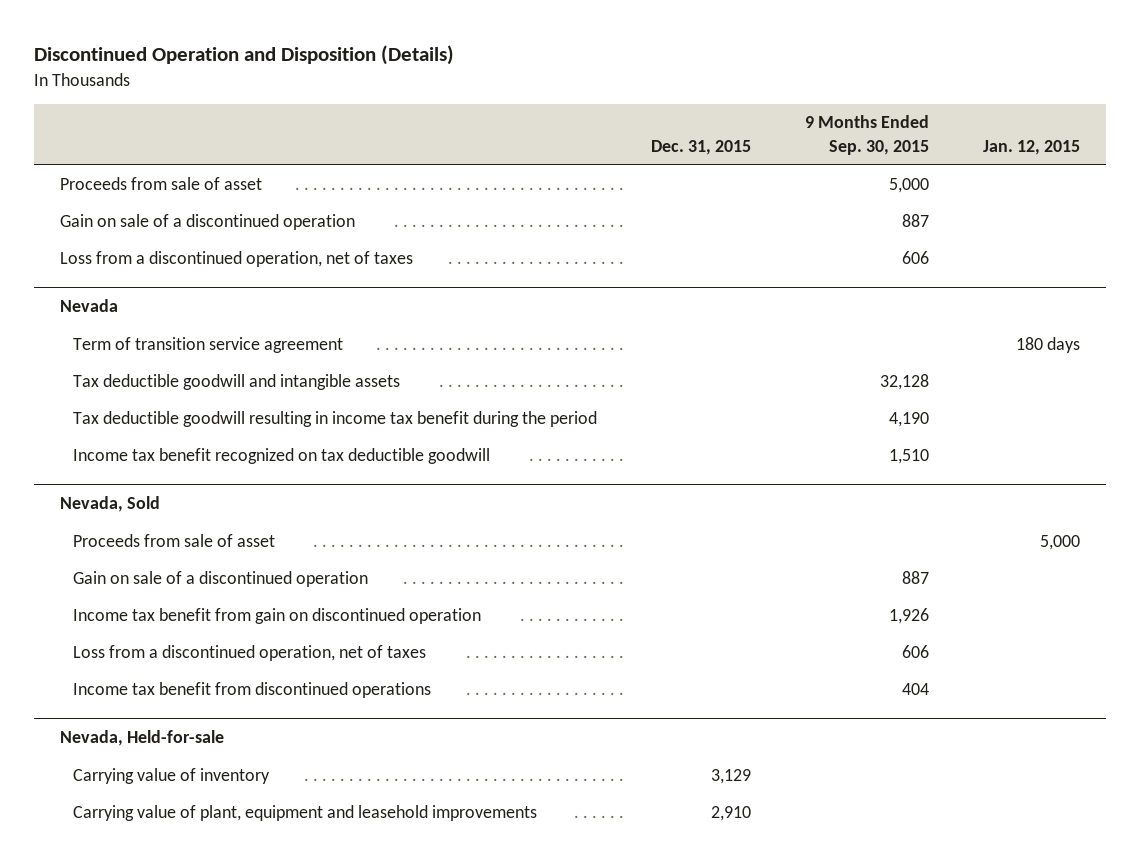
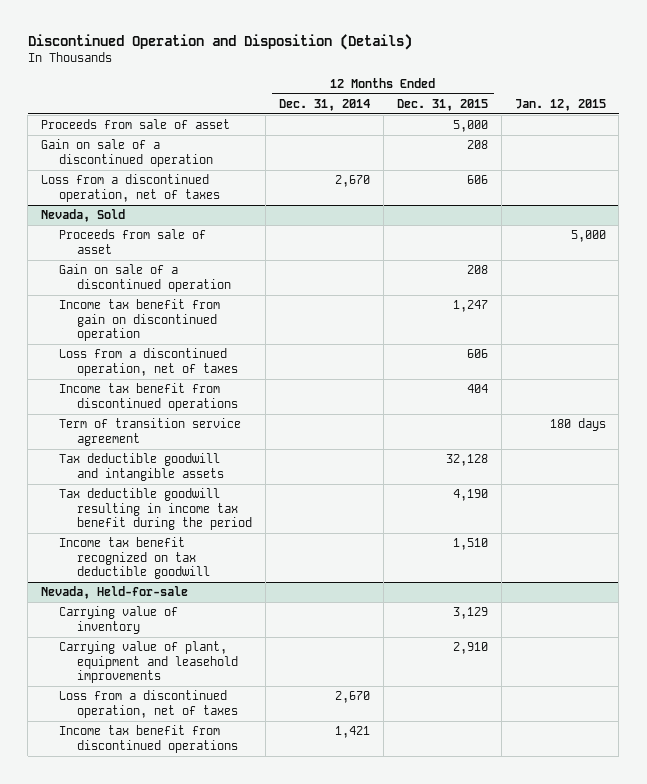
- | Dec. 31, 2015 | 9 Months Ended Sep. 30, 2015 | Jan. 12, 2015
+ | 12 Months Ended Dec. 31, 2014 | 12 Months Ended Dec. 31, 2015 | Jan. 12, 2015
- Nevada
- Term of transition service agreement | | | 180 days
- Tax deductible goodwill and intangible assets | | 32,128 |
- Tax deductible goodwill resulting in income tax benefit during the period | | 4,190 |
- Income tax benefit recognized on tax deductible goodwill | | 1,510 |
@ Nevada, Sold
+ Term of transition service agreement | | | 180 days
+ Tax deductible goodwill and intangible assets | | 32,128 |
+ Tax deductible goodwill resulting in income tax benefit during the period | | 4,190 |
+ Income tax benefit recognized on tax deductible goodwill | | 1,510 |
@ Nevada, Held-for-sale
+ Loss from a discontinued operation, net of taxes | 2,670 | |
+ Income tax benefit from discontinued operations | 1,421 | |

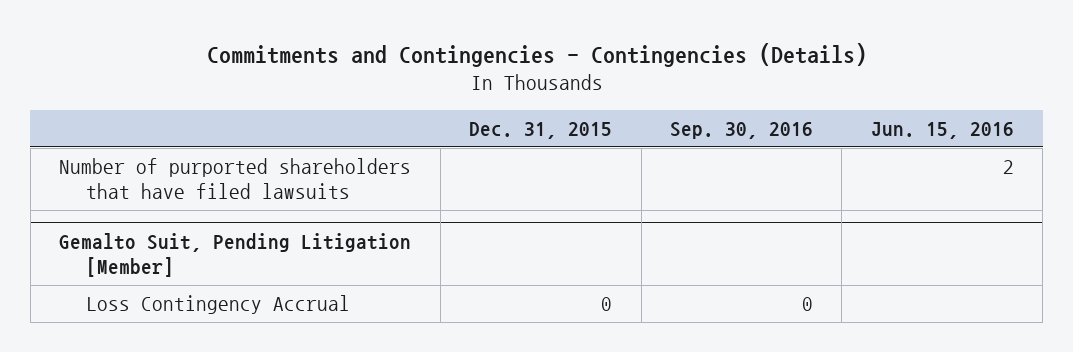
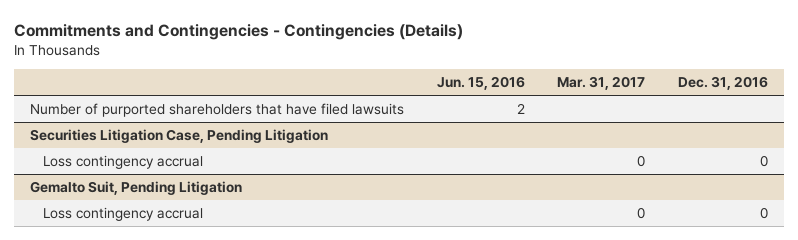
- | Dec. 31, 2015 | Sep. 30, 2016 | Jun. 15, 2016
+ | Jun. 15, 2016 | Mar. 31, 2017 | Dec. 31, 2016
- Gemalto Suit, Pending Litigation [Member]
- Loss Contingency Accrual | 0 | 0 |
+ Securities Litigation Case, Pending Litigation
+ Loss contingency accrual | | 0 | 0
+ Gemalto Suit, Pending Litigation
+ Loss contingency accrual | | 0 | 0

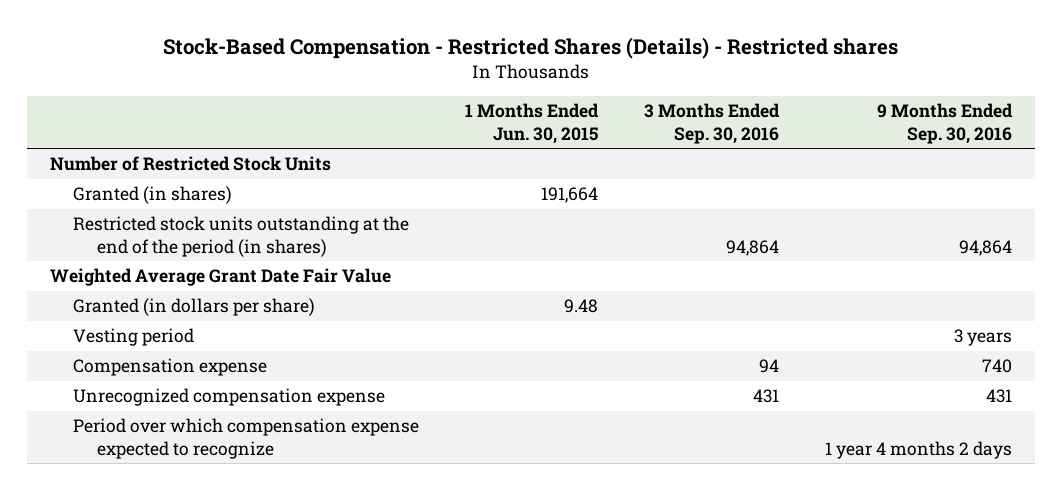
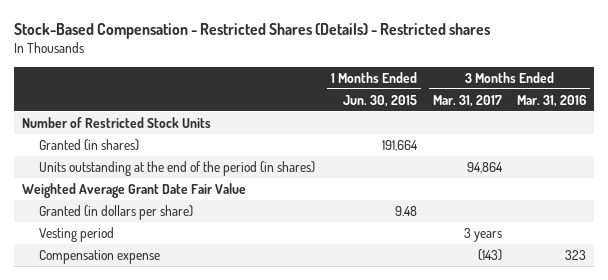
- | 1 Months Ended Jun. 30, 2015 | 3 Months Ended Sep. 30, 2016 | 9 Months Ended Sep. 30, 2016
+ | 1 Months Ended Jun. 30, 2015 | 3 Months Ended Mar. 31, 2017 | 3 Months Ended Mar. 31, 2016
- Restricted stock units outstanding at the end of the period (in shares) | | 94,864 | 94,864
+ Units outstanding at the end of the period (in shares) | | 94,864 |
- Unrecognized compensation expense | | 431 | 431
- Period over which compensation expense expected to recognize | | | 1 year 4 months 2 days

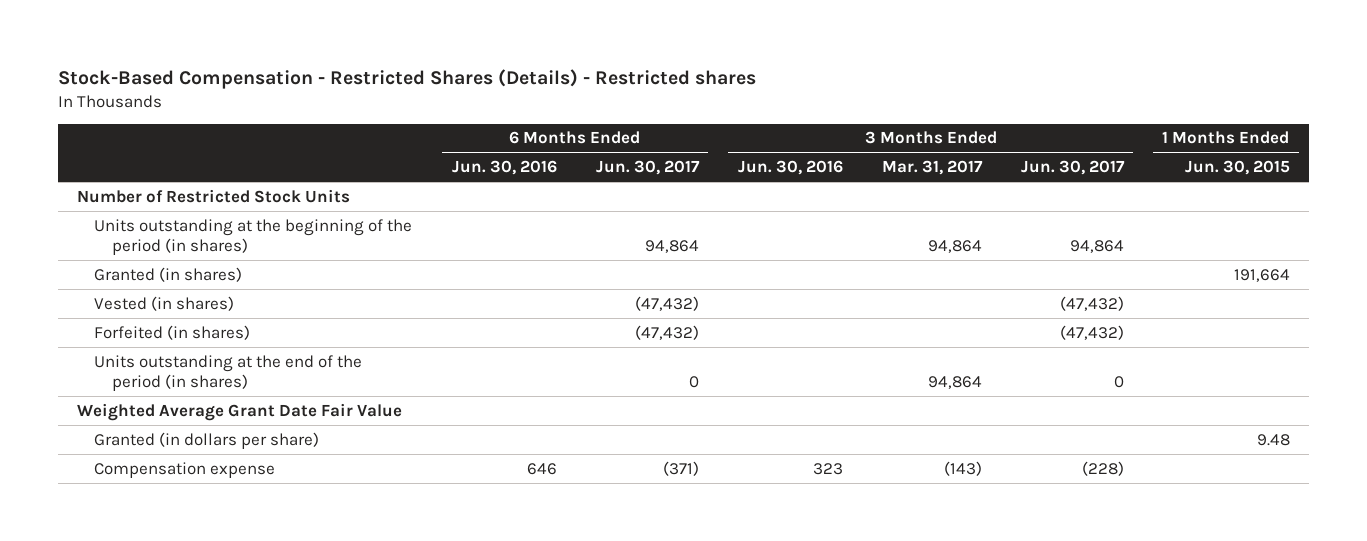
- | 1 Months Ended Jun. 30, 2015 | 3 Months Ended Mar. 31, 2017 | 3 Months Ended Mar. 31, 2016
+ | 6 Months Ended Jun. 30, 2016 | 6 Months Ended Jun. 30, 2017 | 3 Months Ended Jun. 30, 2016 | 3 Months Ended Mar. 31, 2017 | 3 Months Ended Jun. 30, 2017 | 1 Months Ended Jun. 30, 2015
+ Units outstanding at the beginning of the period (in shares) | | 94,864 | | 94,864 | 94,864 |
+ Vested (in shares) | | (47,432) | | | (47,432) |
+ Forfeited (in shares) | | (47,432) | | | (47,432) |
- Vesting period | | 3 years |

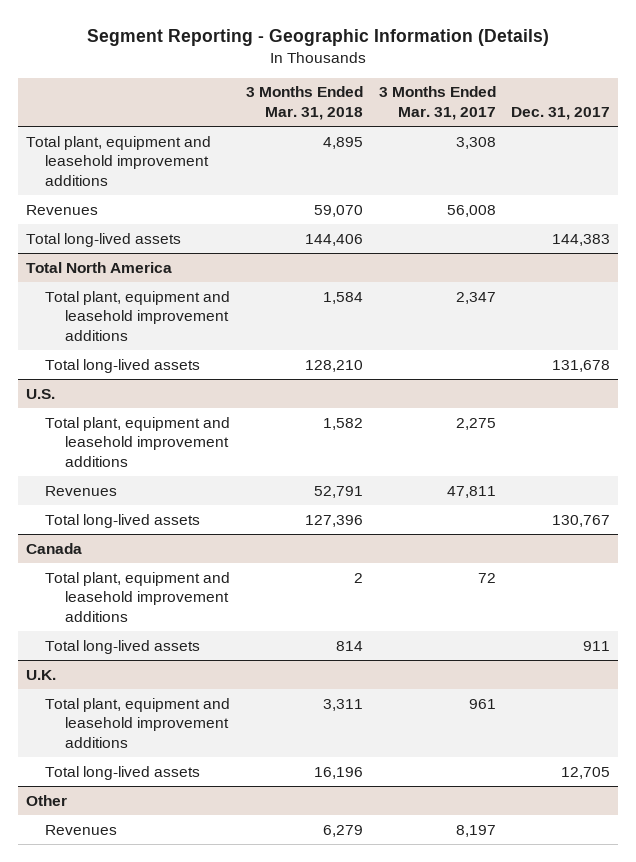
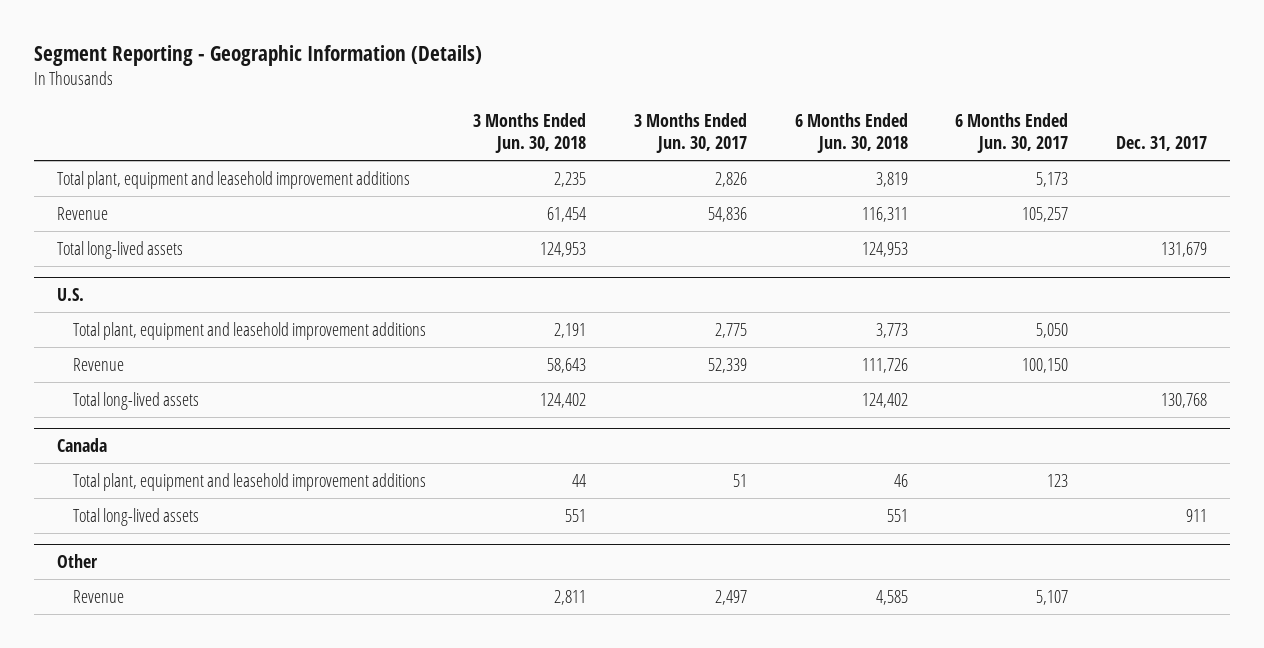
- | 3 Months Ended Mar. 31, 2018 | 3 Months Ended Mar. 31, 2017 | Dec. 31, 2017
+ | 3 Months Ended Jun. 30, 2018 | 3 Months Ended Jun. 30, 2017 | 6 Months Ended Jun. 30, 2018 | 6 Months Ended Jun. 30, 2017 | Dec. 31, 2017
- Revenues | 59,070 | 56,008 |
- Total long-lived assets | 144,406 | | 144,383
- Total North America
- Total plant, equipment and leasehold improvement additions | 1,584 | 2,347 |
- Total long-lived assets | 128,210 | | 131,678
+ Revenue | 61,454 | 54,836 | 116,311 | 105,257 |
+ Total long-lived assets | 124,953 | | 124,953 | | 131,679
@ U.S.
- Revenues | 52,791 | 47,811 |
- Total long-lived assets | 127,396 | | 130,767
+ Revenue | 58,643 | 52,339 | 111,726 | 100,150 |
+ Total long-lived assets | 124,402 | | 124,402 | | 130,768
- U.K.
- Total plant, equipment and leasehold improvement additions | 3,311 | 961 |
- Total long-lived assets | 16,196 | | 12,705
@ Other
- Revenues | 6,279 | 8,197 |
+ Revenue | 2,811 | 2,497 | 4,585 | 5,107 |

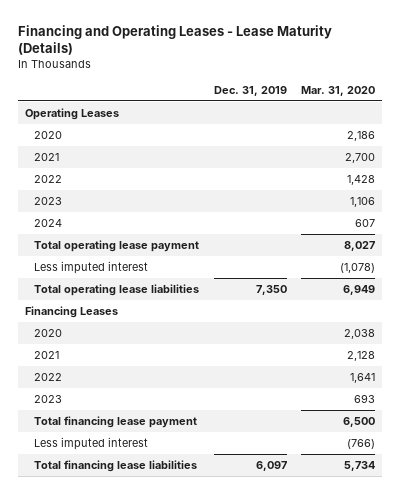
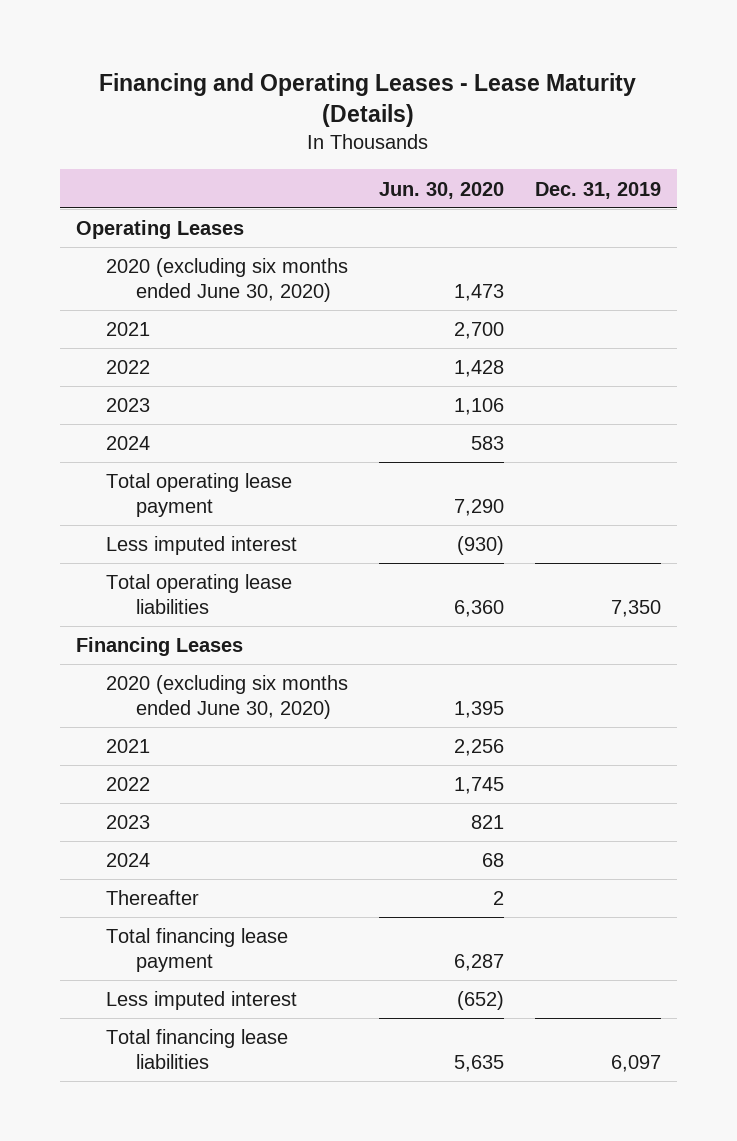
- | Dec. 31, 2019 | Mar. 31, 2020
+ | Jun. 30, 2020 | Dec. 31, 2019
- 2020 | | 2,186
+ 2020 (excluding six months ended June 30, 2020) | 1,473 |
- 2020 | | 2,038
+ 2020 (excluding six months ended June 30, 2020) | 1,395 |
+ 2024 | 68 |
+ Thereafter | 2 |

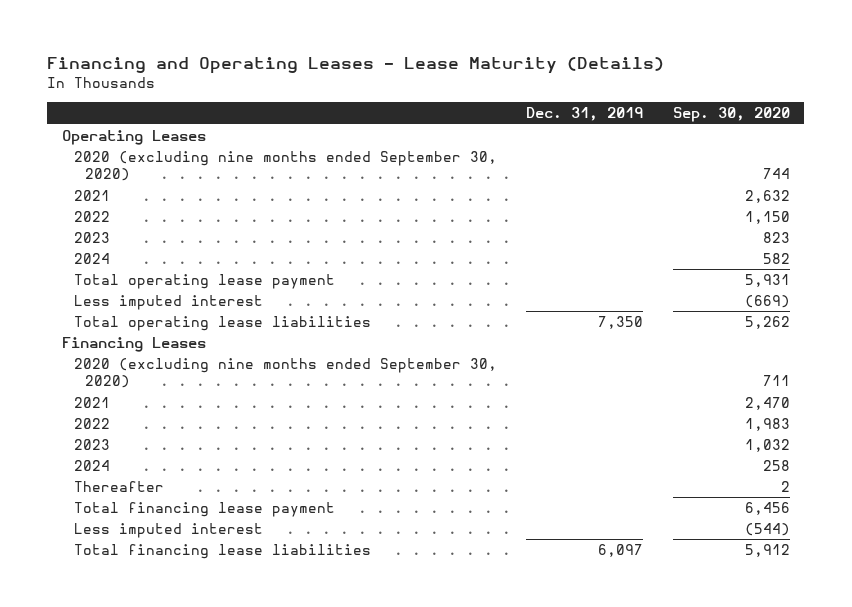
- | Jun. 30, 2020 | Dec. 31, 2019
+ | Dec. 31, 2019 | Sep. 30, 2020
- 2020 (excluding six months ended June 30, 2020) | 1,473 |
+ 2020 (excluding nine months ended September 30, 2020) | | 744
- 2020 (excluding six months ended June 30, 2020) | 1,395 |
+ 2020 (excluding nine months ended September 30, 2020) | | 711

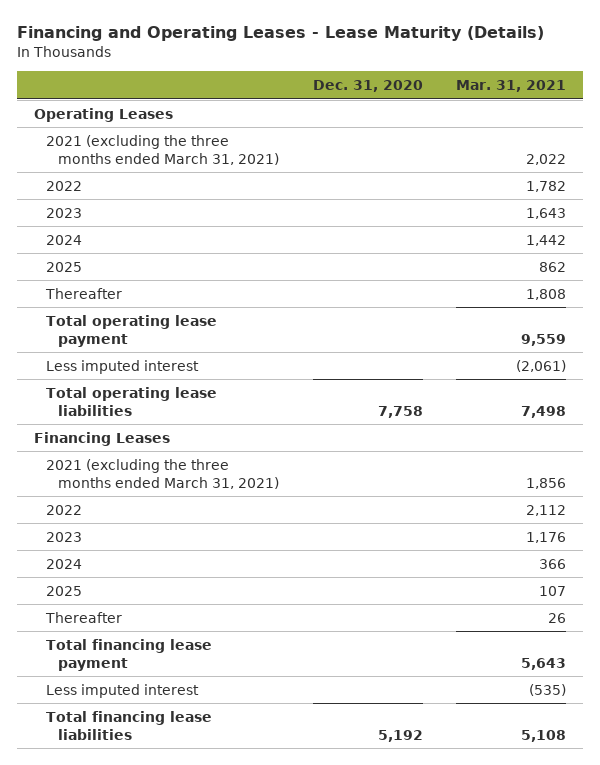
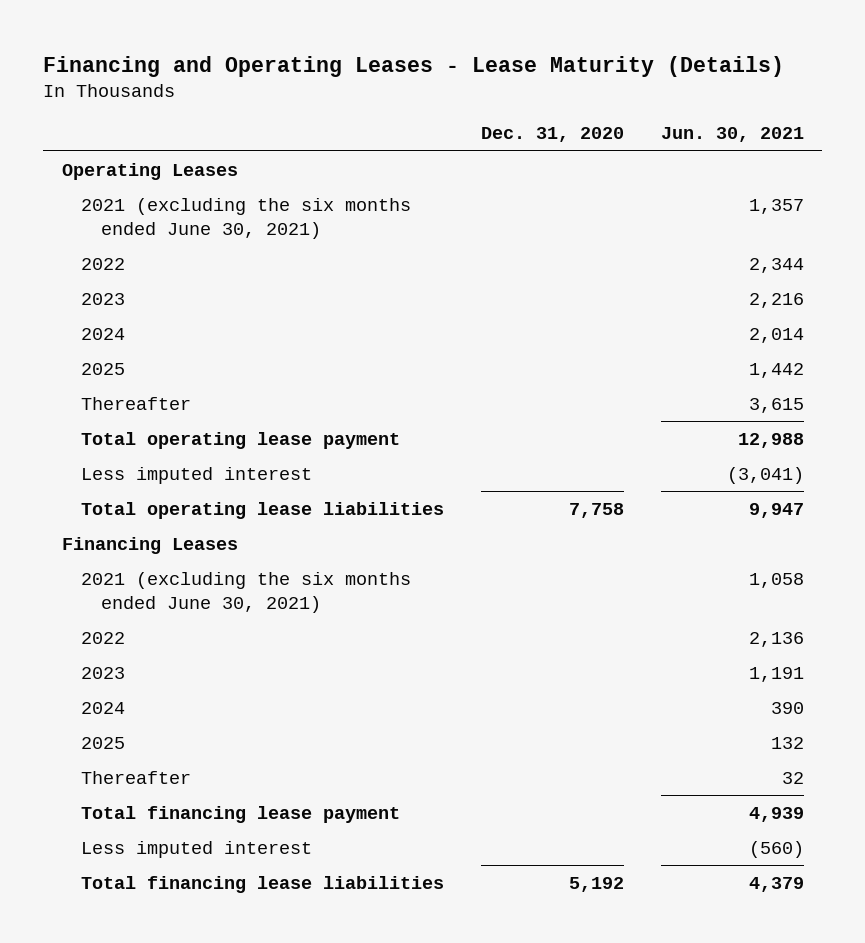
- | Dec. 31, 2020 | Mar. 31, 2021
+ | Dec. 31, 2020 | Jun. 30, 2021
- 2021 (excluding the three months ended March 31, 2021) | | 2,022
+ 2021 (excluding the six months ended June 30, 2021) | | 1,357
- 2021 (excluding the three months ended March 31, 2021) | | 1,856
+ 2021 (excluding the six months ended June 30, 2021) | | 1,058

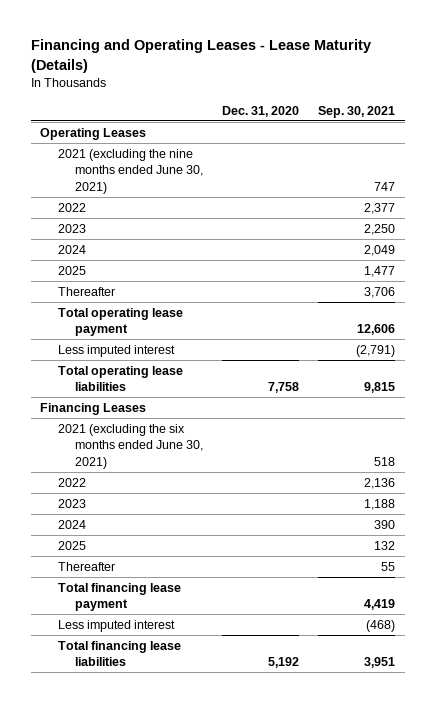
- | Dec. 31, 2020 | Jun. 30, 2021
+ | Dec. 31, 2020 | Sep. 30, 2021
- 2021 (excluding the six months ended June 30, 2021) | | 1,357
+ 2021 (excluding the nine months ended June 30, 2021) | | 747

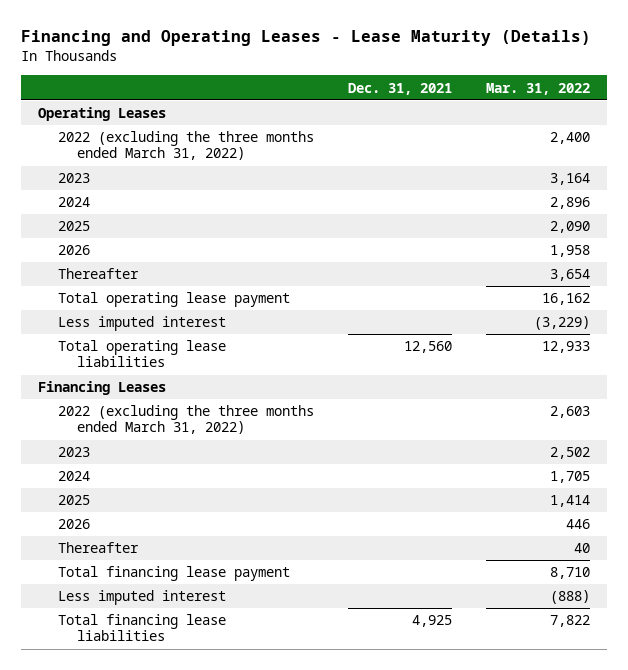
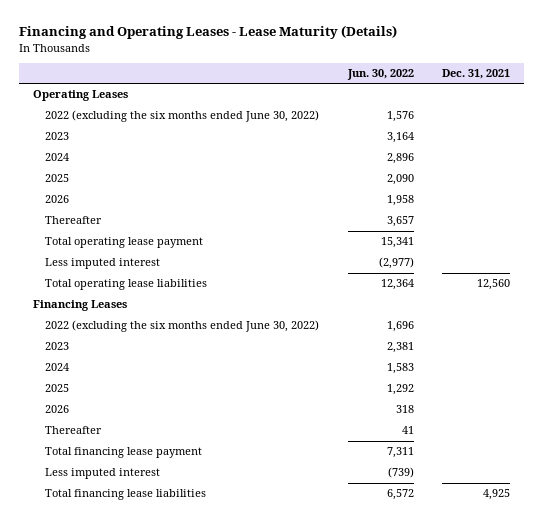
- | Dec. 31, 2021 | Mar. 31, 2022
+ | Jun. 30, 2022 | Dec. 31, 2021
- 2022 (excluding the three months ended March 31, 2022) | | 2,400
+ 2022 (excluding the six months ended June 30, 2022) | 1,576 |
- 2022 (excluding the three months ended March 31, 2022) | | 2,603
+ 2022 (excluding the six months ended June 30, 2022) | 1,696 |

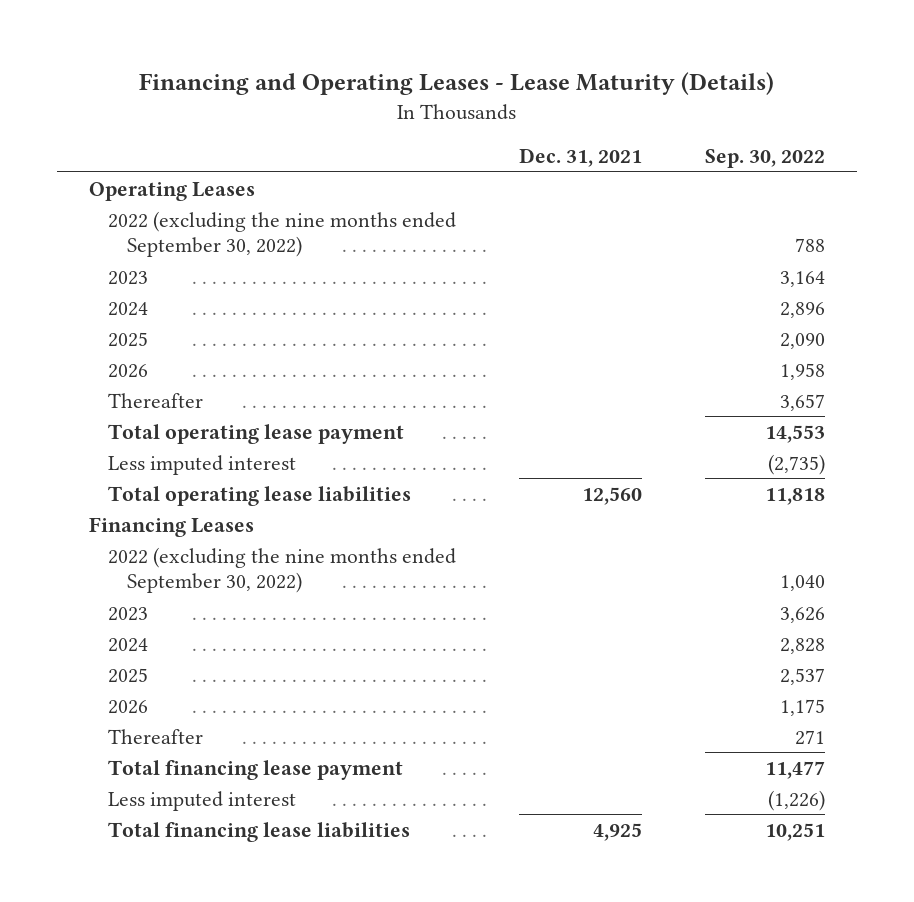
- | Jun. 30, 2022 | Dec. 31, 2021
+ | Dec. 31, 2021 | Sep. 30, 2022
- 2022 (excluding the six months ended June 30, 2022) | 1,576 |
+ 2022 (excluding the nine months ended September 30, 2022) | | 788
- 2022 (excluding the six months ended June 30, 2022) | 1,696 |
+ 2022 (excluding the nine months ended September 30, 2022) | | 1,040

